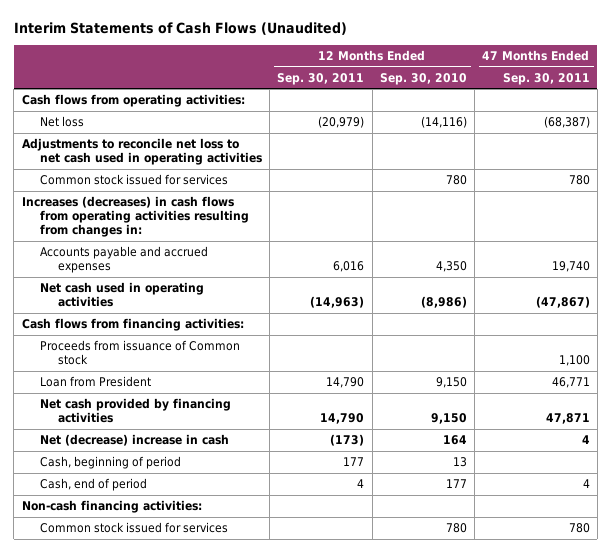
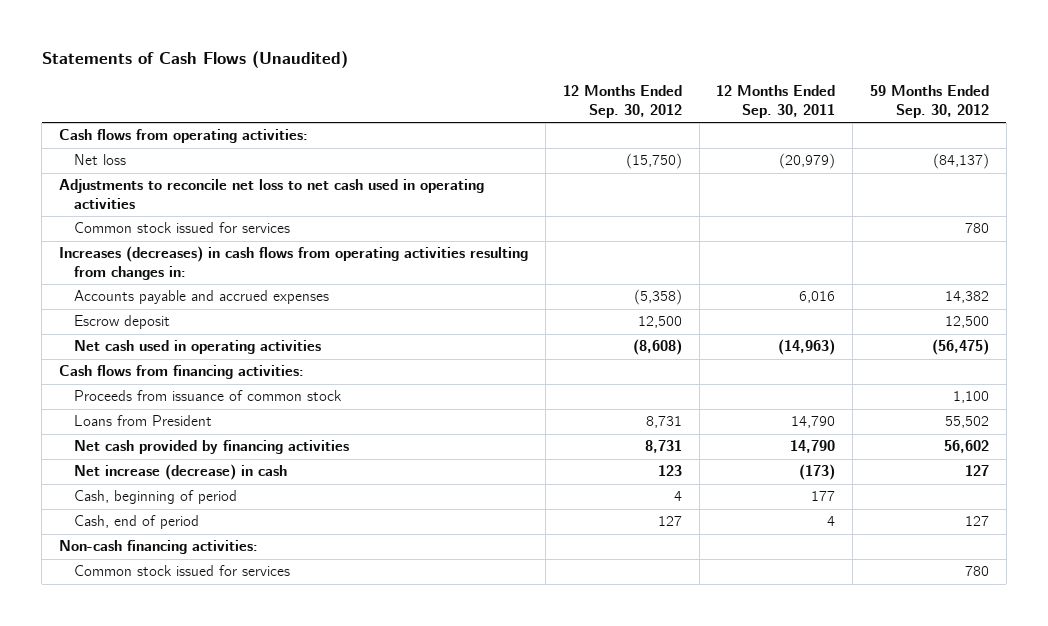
- Interim Statements of Cash Flows (Unaudited)
+ Statements of Cash Flows (Unaudited)
- | 12 Months Ended Sep. 30, 2011 | 12 Months Ended Sep. 30, 2010 | 47 Months Ended Sep. 30, 2011
+ | 12 Months Ended Sep. 30, 2012 | 12 Months Ended Sep. 30, 2011 | 59 Months Ended Sep. 30, 2012
+ Escrow deposit | 12,500 | | 12,500
- Proceeds from issuance of Common stock | | | 1,100
- Loan from President | 14,790 | 9,150 | 46,771
+ Proceeds from issuance of common stock | | | 1,100
+ Loans from President | 8,731 | 14,790 | 55,502
- Net (decrease) increase in cash | (173) | 164 | 4
+ Net increase (decrease) in cash | 123 | (173) | 127

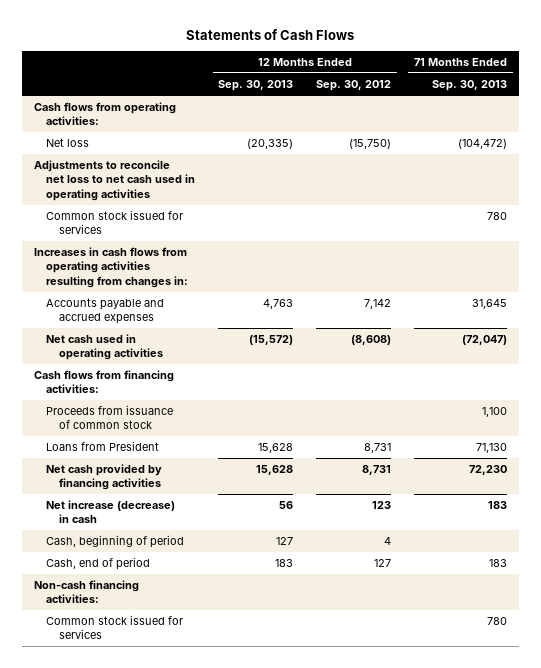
- Statements of Cash Flows (Unaudited)
+ Statements of Cash Flows
- | 12 Months Ended Sep. 30, 2012 | 12 Months Ended Sep. 30, 2011 | 59 Months Ended Sep. 30, 2012
+ | 12 Months Ended Sep. 30, 2013 | 12 Months Ended Sep. 30, 2012 | 71 Months Ended Sep. 30, 2013
- Increases (decreases) in cash flows from operating activities resulting from changes in:
- Accounts payable and accrued expenses | (5,358) | 6,016 | 14,382
- Escrow deposit | 12,500 | | 12,500
+ Increases in cash flows from operating activities resulting from changes in:
+ Accounts payable and accrued expenses | 4,763 | 7,142 | 31,645

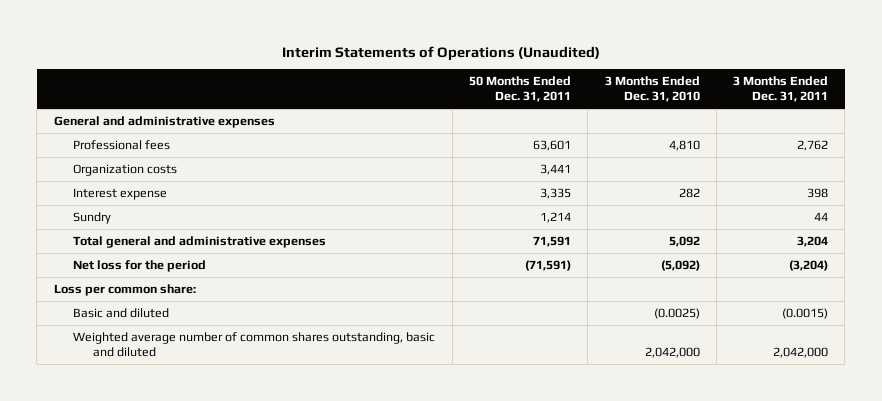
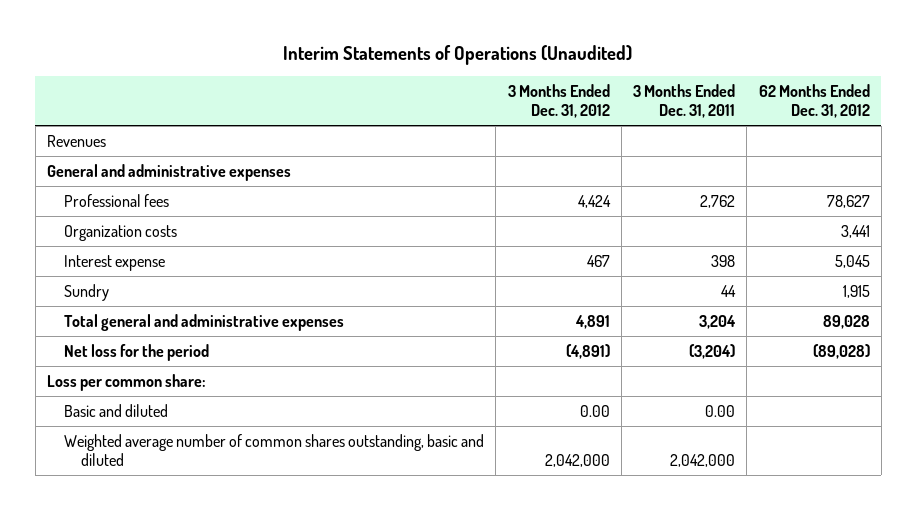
- | 50 Months Ended Dec. 31, 2011 | 3 Months Ended Dec. 31, 2010 | 3 Months Ended Dec. 31, 2011
+ | 3 Months Ended Dec. 31, 2012 | 3 Months Ended Dec. 31, 2011 | 62 Months Ended Dec. 31, 2012
+ Revenues
- Basic and diluted | | (0.0025) | (0.0015)
+ Basic and diluted | 0.00 | 0.00 |

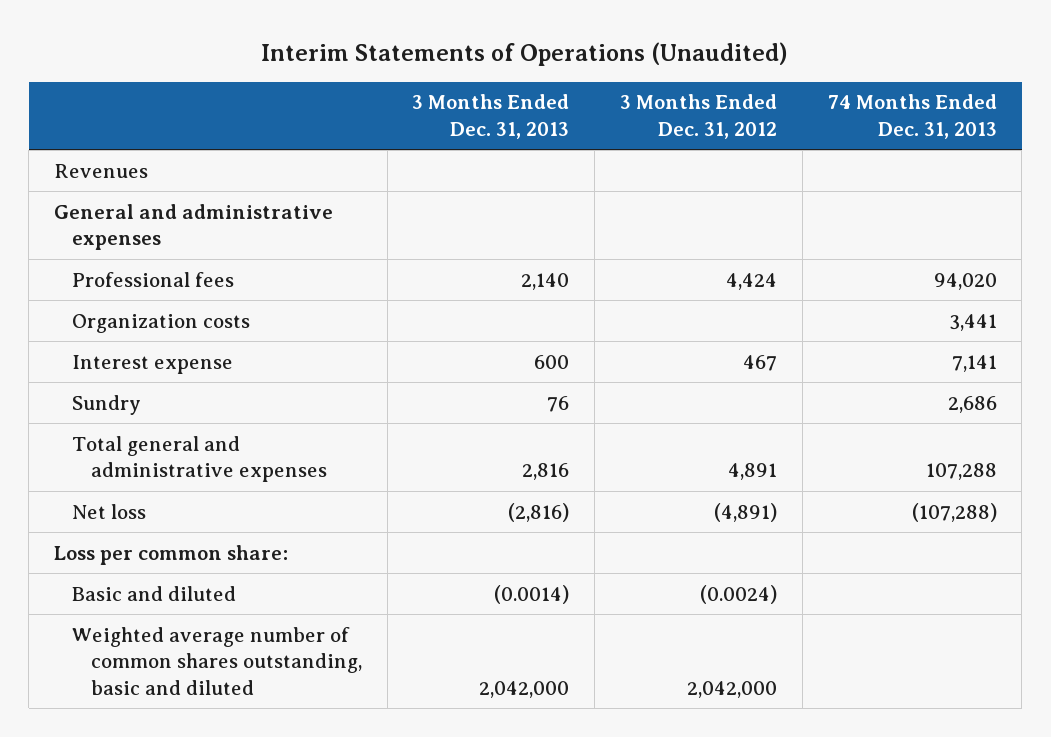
- | 3 Months Ended Dec. 31, 2012 | 3 Months Ended Dec. 31, 2011 | 62 Months Ended Dec. 31, 2012
+ | 3 Months Ended Dec. 31, 2013 | 3 Months Ended Dec. 31, 2012 | 74 Months Ended Dec. 31, 2013
- Net loss for the period | (4,891) | (3,204) | (89,028)
+ Net loss | (2,816) | (4,891) | (107,288)
- Basic and diluted | 0.00 | 0.00 |
+ Basic and diluted | (0.0014) | (0.0024) |

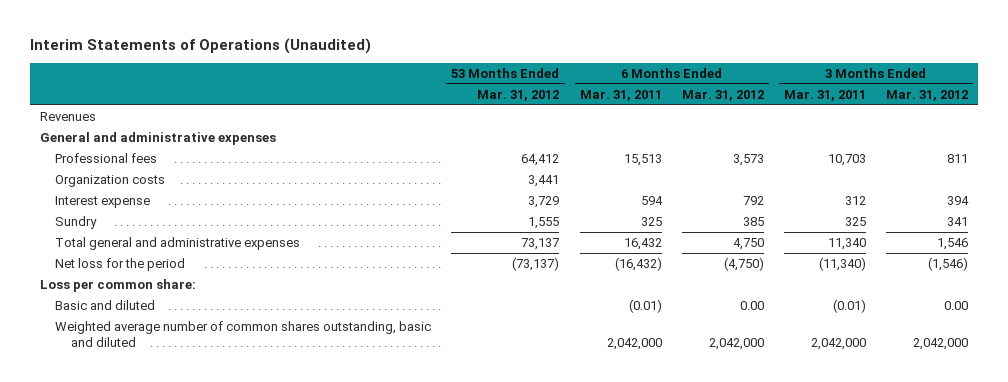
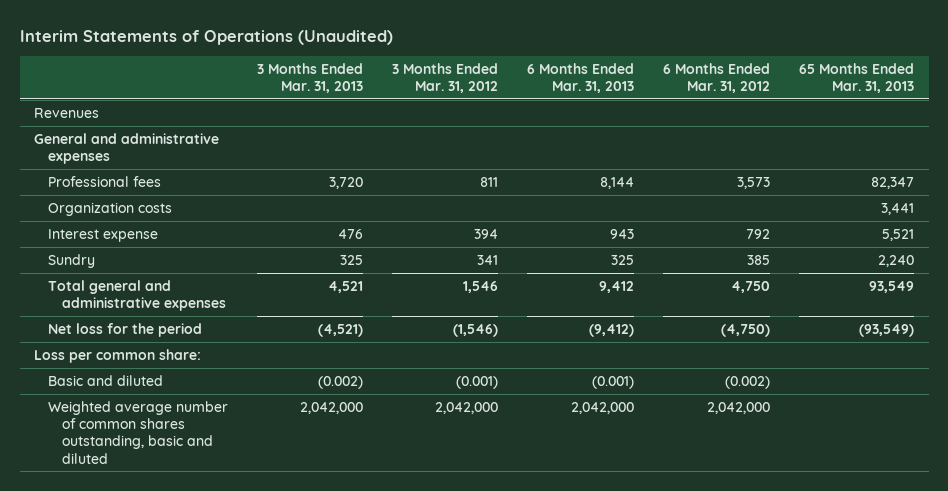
- | 53 Months Ended Mar. 31, 2012 | 6 Months Ended Mar. 31, 2011 | 6 Months Ended Mar. 31, 2012 | 3 Months Ended Mar. 31, 2011 | 3 Months Ended Mar. 31, 2012
+ | 3 Months Ended Mar. 31, 2013 | 3 Months Ended Mar. 31, 2012 | 6 Months Ended Mar. 31, 2013 | 6 Months Ended Mar. 31, 2012 | 65 Months Ended Mar. 31, 2013
- Basic and diluted | | (0.01) | 0.00 | (0.01) | 0.00
+ Basic and diluted | (0.002) | (0.001) | (0.001) | (0.002) |

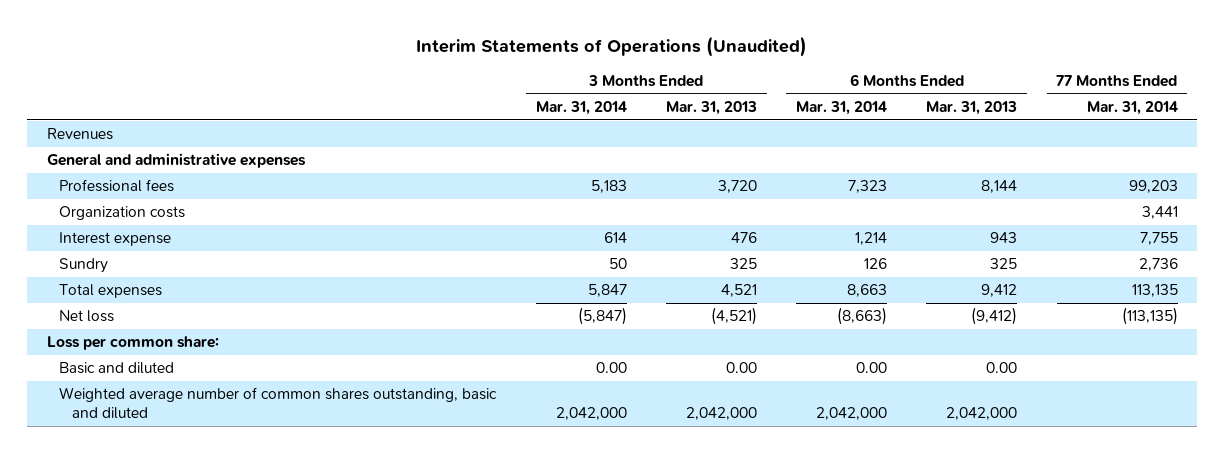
- | 3 Months Ended Mar. 31, 2013 | 3 Months Ended Mar. 31, 2012 | 6 Months Ended Mar. 31, 2013 | 6 Months Ended Mar. 31, 2012 | 65 Months Ended Mar. 31, 2013
+ | 3 Months Ended Mar. 31, 2014 | 3 Months Ended Mar. 31, 2013 | 6 Months Ended Mar. 31, 2014 | 6 Months Ended Mar. 31, 2013 | 77 Months Ended Mar. 31, 2014
- Total general and administrative expenses | 4,521 | 1,546 | 9,412 | 4,750 | 93,549
- Net loss for the period | (4,521) | (1,546) | (9,412) | (4,750) | (93,549)
+ Total expenses | 5,847 | 4,521 | 8,663 | 9,412 | 113,135
+ Net loss | (5,847) | (4,521) | (8,663) | (9,412) | (113,135)
- Basic and diluted | (0.002) | (0.001) | (0.001) | (0.002) |
+ Basic and diluted | 0.00 | 0.00 | 0.00 | 0.00 |

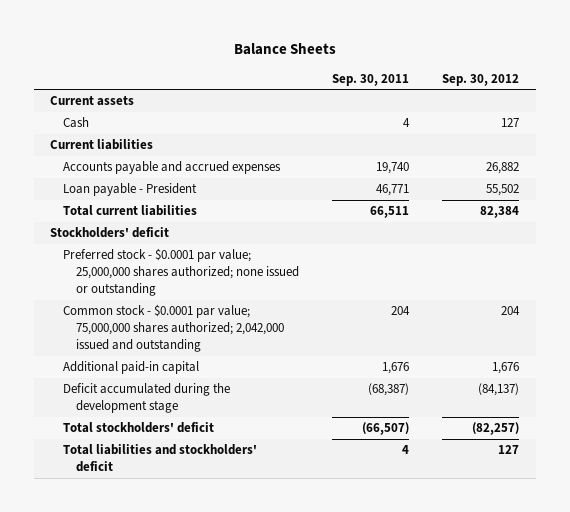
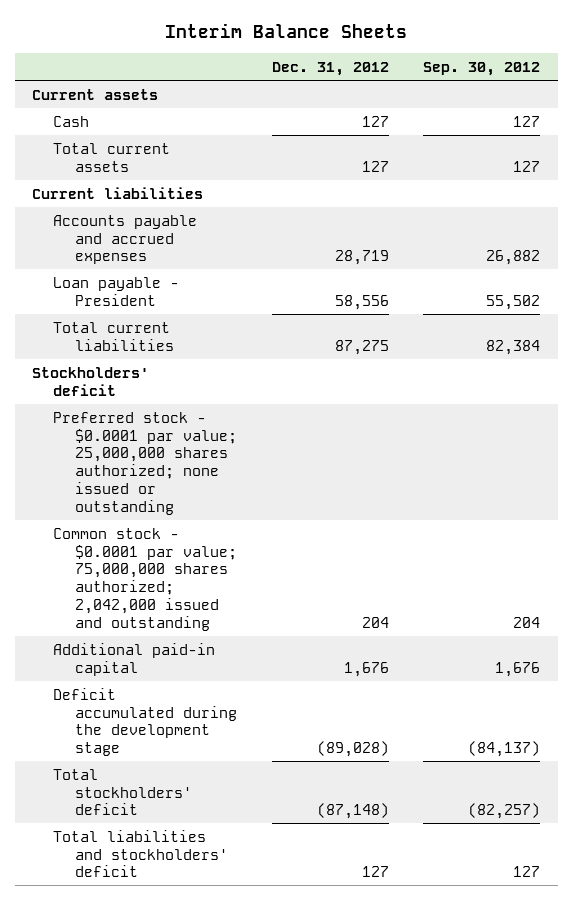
- Balance Sheets
+ Interim Balance Sheets
- | Sep. 30, 2011 | Sep. 30, 2012
+ | Dec. 31, 2012 | Sep. 30, 2012
+ Total current assets | 127 | 127

